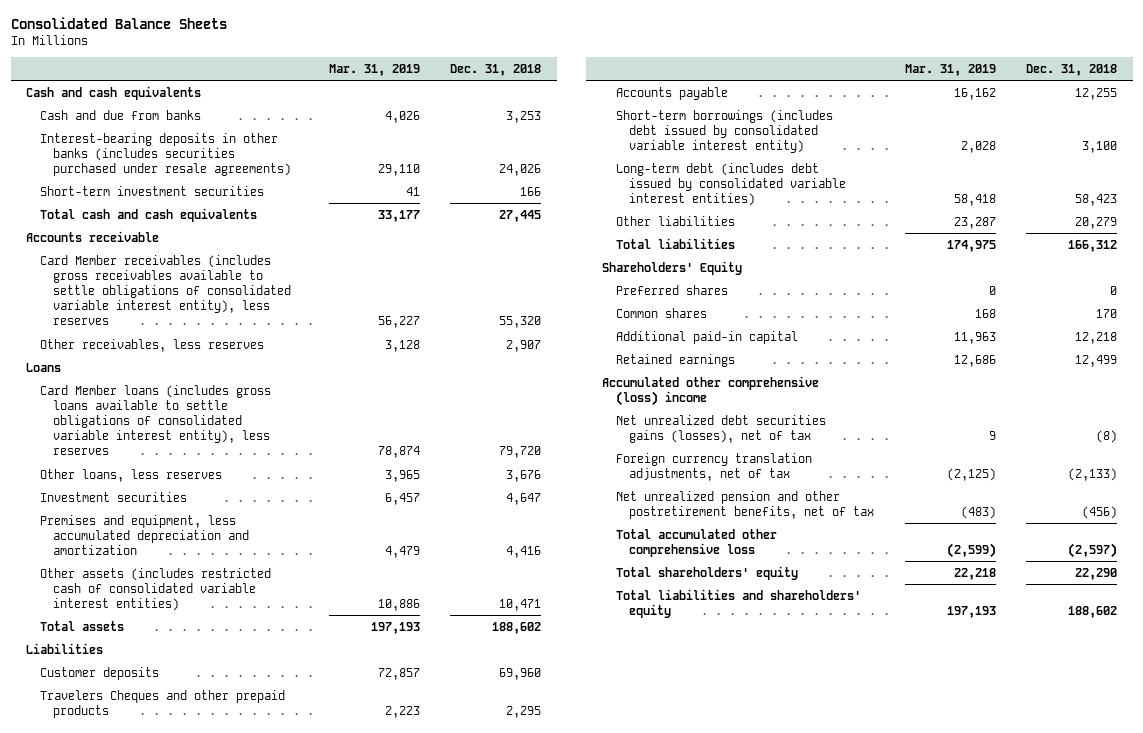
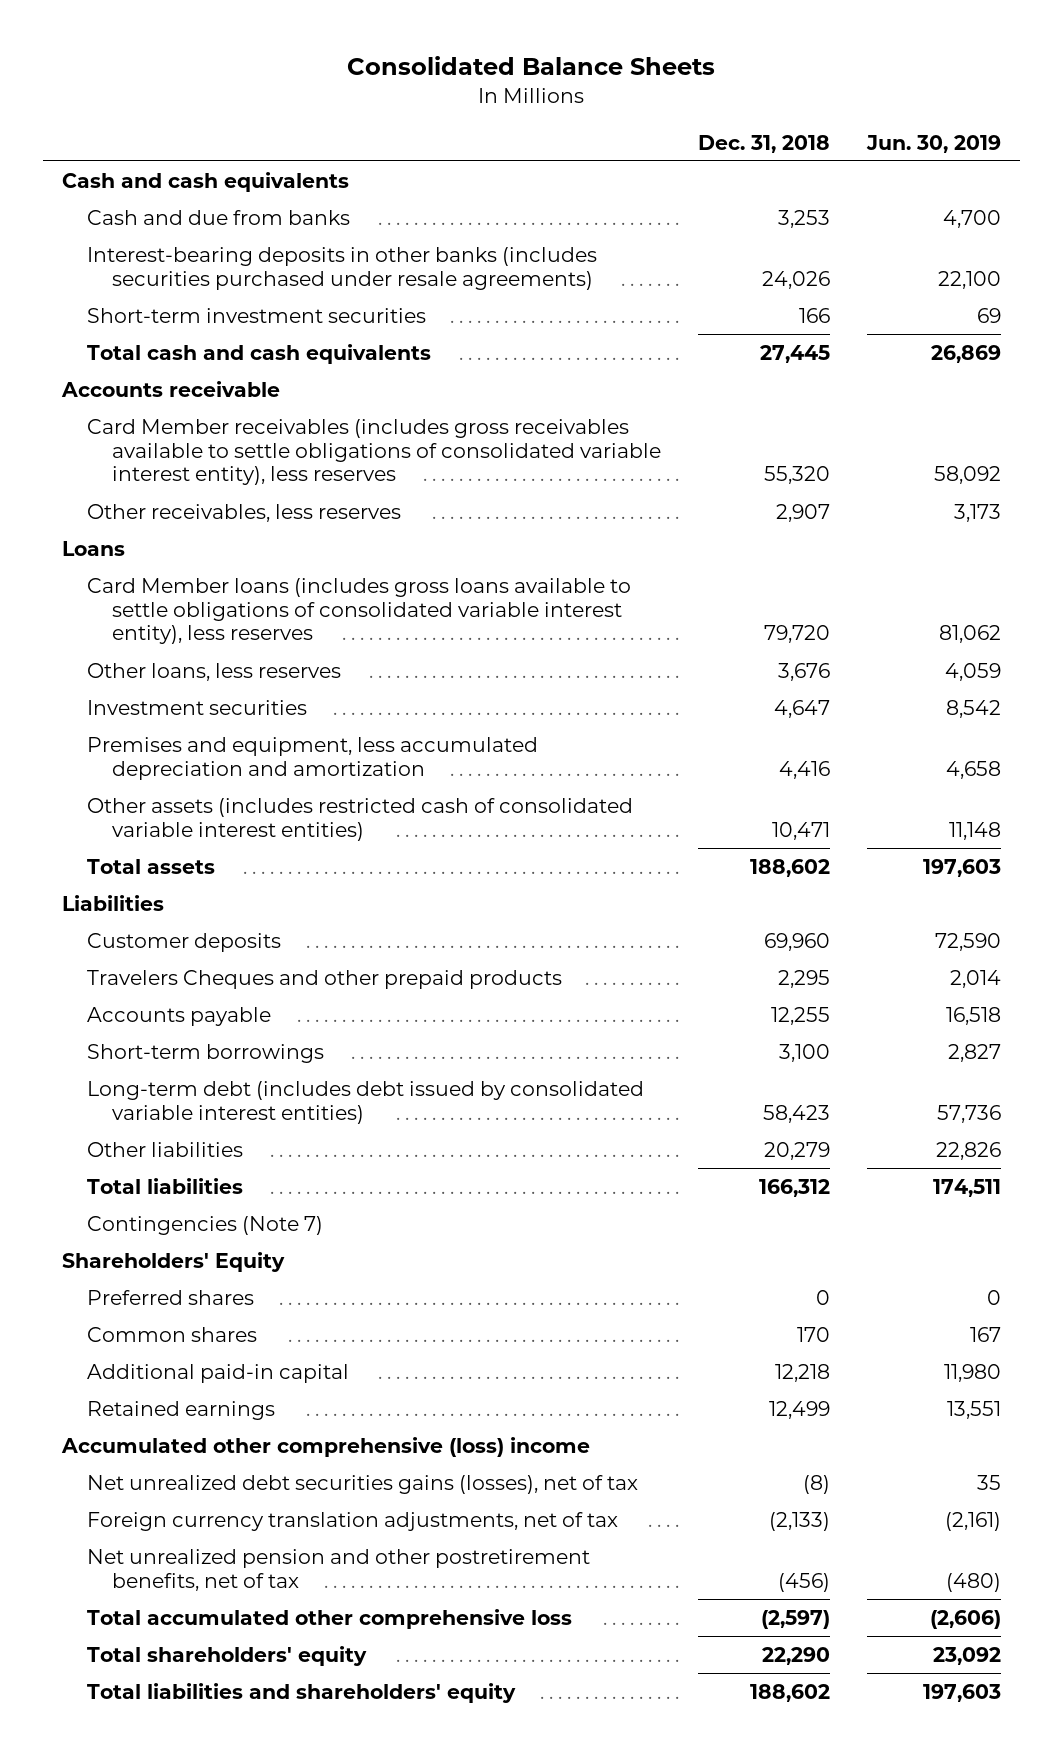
- | Mar. 31, 2019 | Dec. 31, 2018
+ | Dec. 31, 2018 | Jun. 30, 2019
- Short-term borrowings (includes debt issued by consolidated variable interest entity) | 2,028 | 3,100
+ Short-term borrowings | 3,100 | 2,827
+ Contingencies (Note 7)

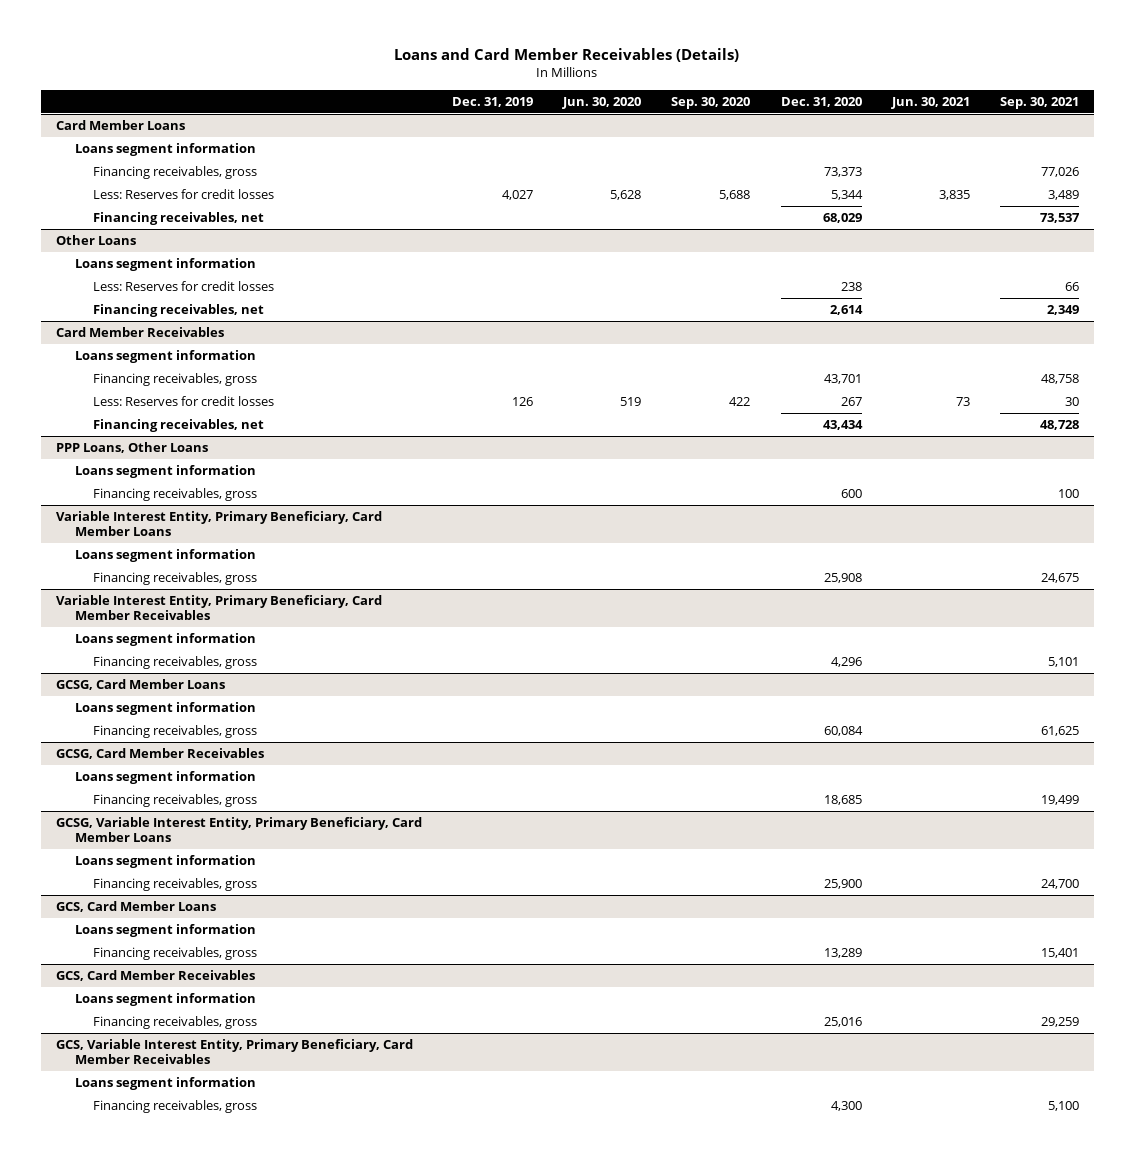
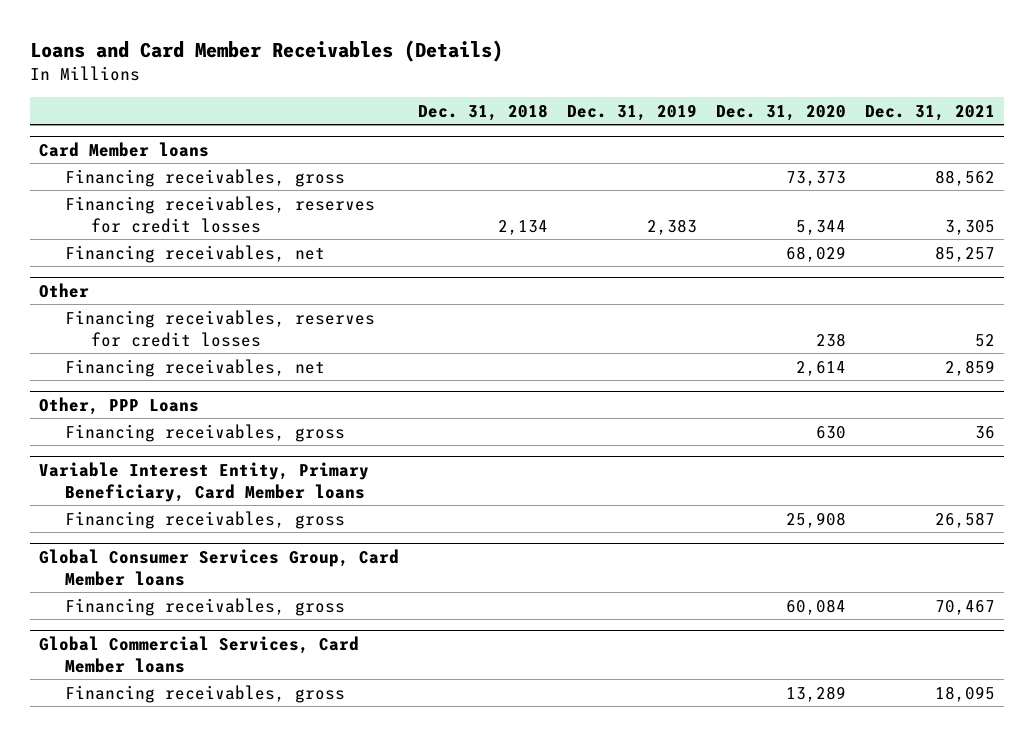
- | Dec. 31, 2019 | Jun. 30, 2020 | Sep. 30, 2020 | Dec. 31, 2020 | Jun. 30, 2021 | Sep. 30, 2021
+ | Dec. 31, 2018 | Dec. 31, 2019 | Dec. 31, 2020 | Dec. 31, 2021
- Card Member Loans
- Loans segment information
+ Card Member loans
- Less: Reserves for credit losses | 4,027 | 5,628 | 5,688 | 5,344 | 3,835 | 3,489
+ Financing receivables, reserves for credit losses | 2,134 | 2,383 | 5,344 | 3,305
- Other Loans
- Loans segment information
- Less: Reserves for credit losses | | | | 238 | | 66
+ Other
+ Financing receivables, reserves for credit losses | | | 238 | 52
- Card Member Receivables
- Loans segment information
- Financing receivables, gross | | | | 43,701 | | 48,758
- Less: Reserves for credit losses | 126 | 519 | 422 | 267 | 73 | 30
- Financing receivables, net | | | | 43,434 | | 48,728
- PPP Loans, Other Loans
- Loans segment information
- Financing receivables, gross | | | | 600 | | 100
- Variable Interest Entity, Primary Beneficiary, Card Member Loans
- Loans segment information
+ Other, PPP Loans
+ Financing receivables, gross | | | 630 | 36
+ Variable Interest Entity, Primary Beneficiary, Card Member loans
- Variable Interest Entity, Primary Beneficiary, Card Member Receivables
- Loans segment information
- Financing receivables, gross | | | | 4,296 | | 5,101
- GCSG, Card Member Loans
- Loans segment information
+ Global Consumer Services Group, Card Member loans
- GCSG, Card Member Receivables
- Loans segment information
- Financing receivables, gross | | | | 18,685 | | 19,499
- GCSG, Variable Interest Entity, Primary Beneficiary, Card Member Loans
- Loans segment information
- Financing receivables, gross | | | | 25,900 | | 24,700
- GCS, Card Member Loans
- Loans segment information
+ Global Commercial Services, Card Member loans
- GCS, Card Member Receivables
- Loans segment information
- Financing receivables, gross | | | | 25,016 | | 29,259
- GCS, Variable Interest Entity, Primary Beneficiary, Card Member Receivables
- Loans segment information
- Financing receivables, gross | | | | 4,300 | | 5,100

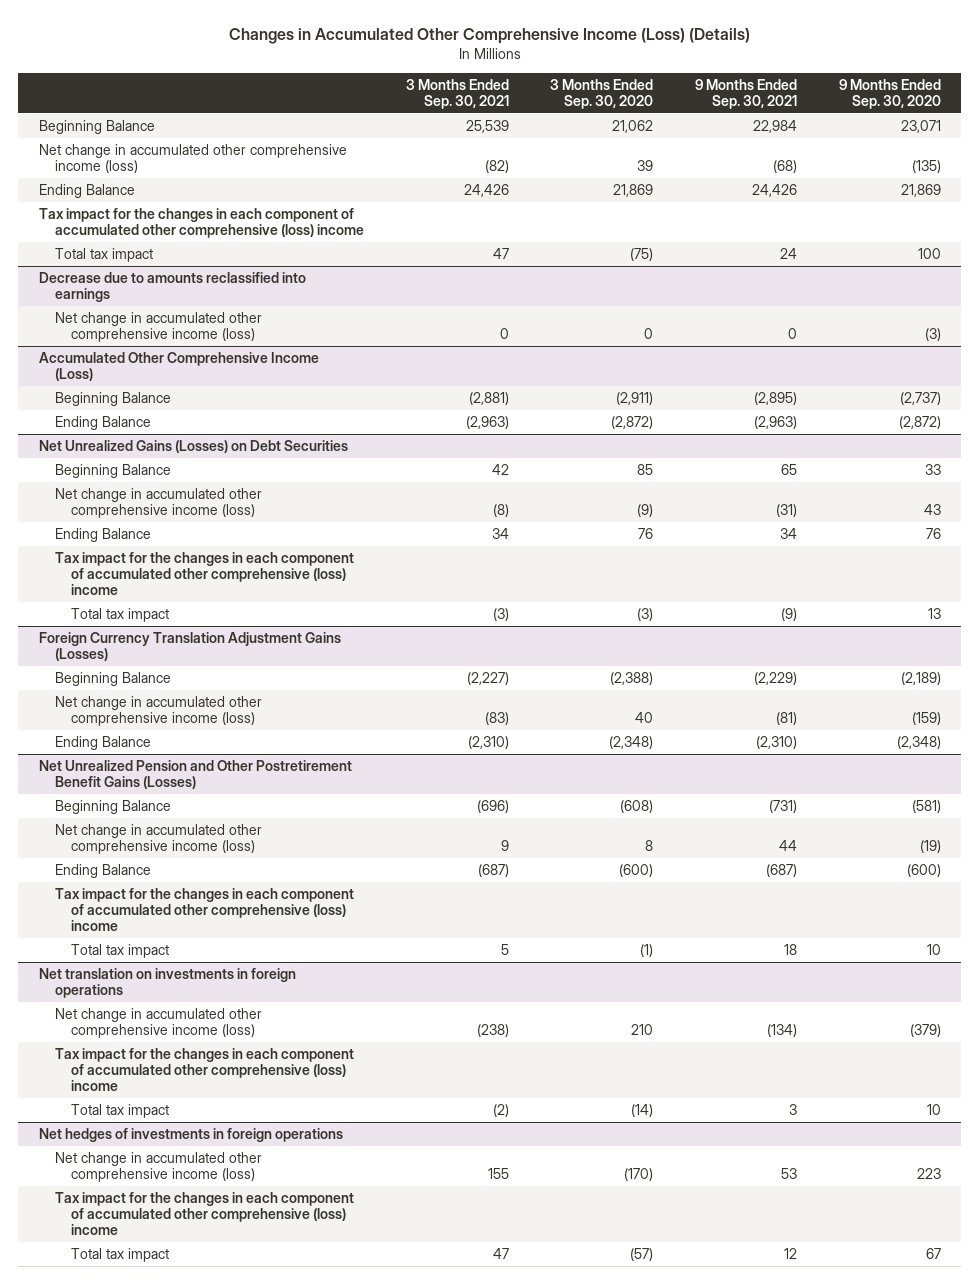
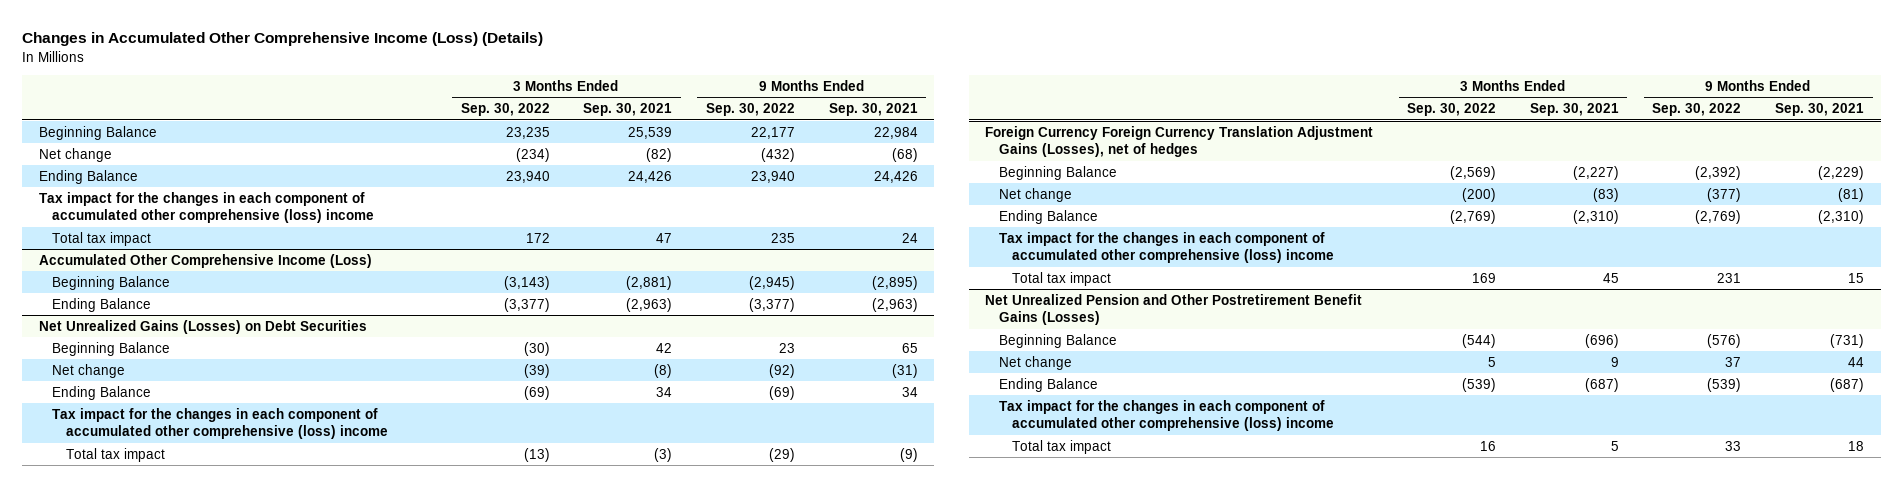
- | 3 Months Ended Sep. 30, 2021 | 3 Months Ended Sep. 30, 2020 | 9 Months Ended Sep. 30, 2021 | 9 Months Ended Sep. 30, 2020
+ | 3 Months Ended Sep. 30, 2022 | 3 Months Ended Sep. 30, 2021 | 9 Months Ended Sep. 30, 2022 | 9 Months Ended Sep. 30, 2021
- Net change in accumulated other comprehensive income (loss) | (82) | 39 | (68) | (135)
+ Net change | (234) | (82) | (432) | (68)
- Decrease due to amounts reclassified into earnings
- Net change in accumulated other comprehensive income (loss) | 0 | 0 | 0 | (3)
@ Net Unrealized Gains (Losses) on Debt Securities
- Net change in accumulated other comprehensive income (loss) | (8) | (9) | (31) | 43
+ Net change | (39) | (8) | (92) | (31)
- Foreign Currency Translation Adjustment Gains (Losses)
+ Foreign Currency Foreign Currency Translation Adjustment Gains (Losses), net of hedges
- Net change in accumulated other comprehensive income (loss) | (83) | 40 | (81) | (159)
+ Net change | (200) | (83) | (377) | (81)
+ Tax impact for the changes in each component of accumulated other comprehensive (loss) income
+ Total tax impact | 169 | 45 | 231 | 15
@ Net Unrealized Pension and Other Postretirement Benefit Gains (Losses)
- Net change in accumulated other comprehensive income (loss) | 9 | 8 | 44 | (19)
+ Net change | 5 | 9 | 37 | 44
- Net translation on investments in foreign operations
- Net change in accumulated other comprehensive income (loss) | (238) | 210 | (134) | (379)
- Tax impact for the changes in each component of accumulated other comprehensive (loss) income
- Total tax impact | (2) | (14) | 3 | 10
- Net hedges of investments in foreign operations
- Net change in accumulated other comprehensive income (loss) | 155 | (170) | 53 | 223
- Tax impact for the changes in each component of accumulated other comprehensive (loss) income
- Total tax impact | 47 | (57) | 12 | 67

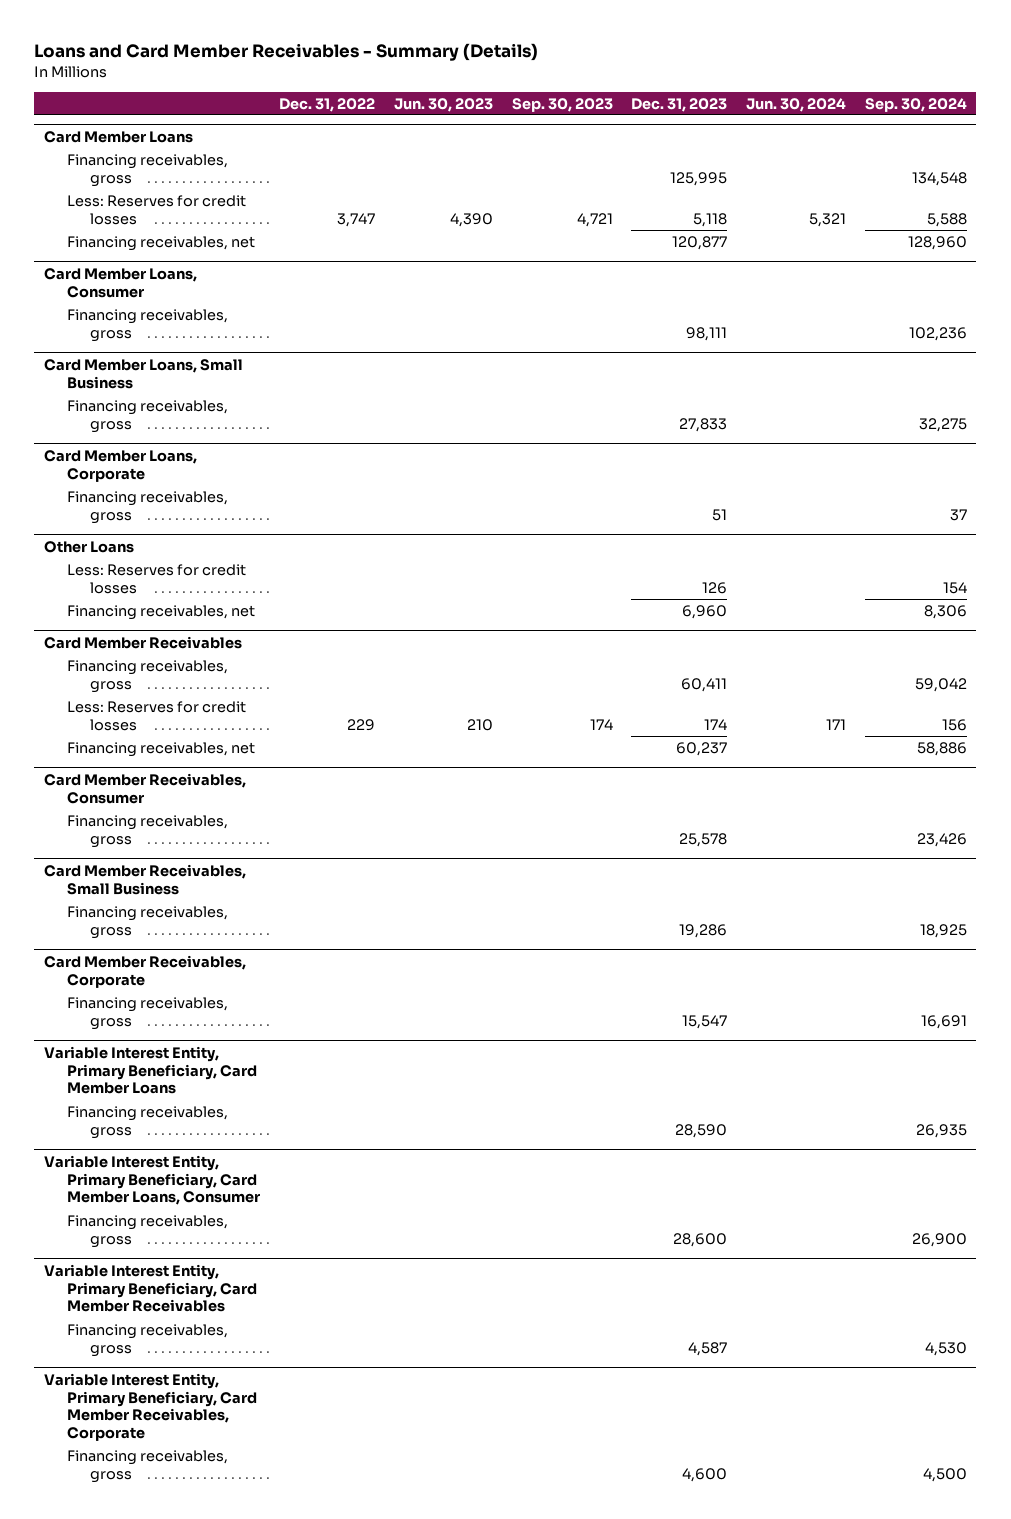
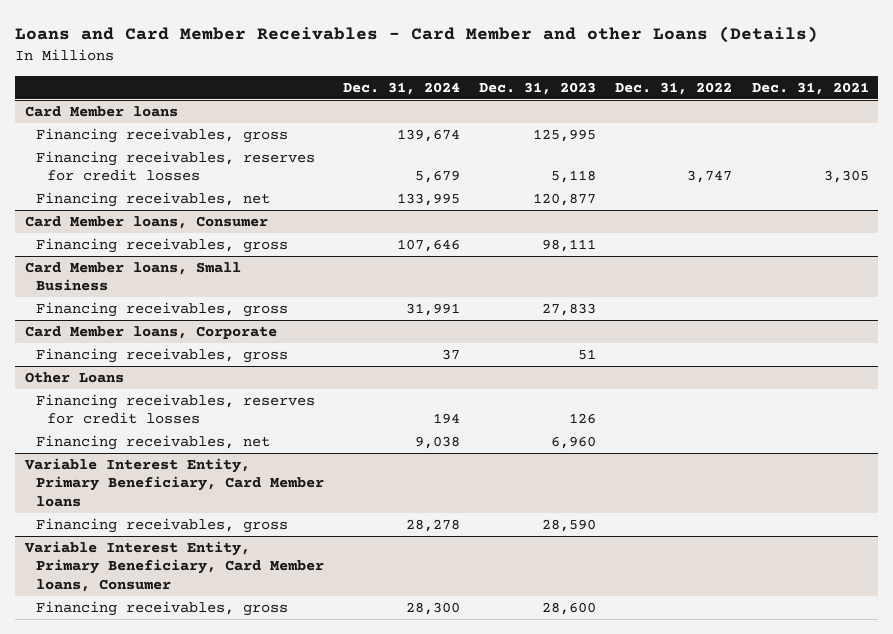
- Loans and Card Member Receivables - Summary (Details)
+ Loans and Card Member Receivables - Card Member and other Loans (Details)
- | Dec. 31, 2022 | Jun. 30, 2023 | Sep. 30, 2023 | Dec. 31, 2023 | Jun. 30, 2024 | Sep. 30, 2024
+ | Dec. 31, 2024 | Dec. 31, 2023 | Dec. 31, 2022 | Dec. 31, 2021
- Card Member Loans
+ Card Member loans
- Less: Reserves for credit losses | 3,747 | 4,390 | 4,721 | 5,118 | 5,321 | 5,588
+ Financing receivables, reserves for credit losses | 5,679 | 5,118 | 3,747 | 3,305
- Card Member Loans, Consumer
+ Card Member loans, Consumer
- Card Member Loans, Small Business
+ Card Member loans, Small Business
- Card Member Loans, Corporate
+ Card Member loans, Corporate
@ Other Loans
- Less: Reserves for credit losses | | | | 126 | | 154
+ Financing receivables, reserves for credit losses | 194 | 126 | |
- Card Member Receivables
- Financing receivables, gross | | | | 60,411 | | 59,042
- Less: Reserves for credit losses | 229 | 210 | 174 | 174 | 171 | 156
- Financing receivables, net | | | | 60,237 | | 58,886
- Card Member Receivables, Consumer
- Financing receivables, gross | | | | 25,578 | | 23,426
- Card Member Receivables, Small Business
- Financing receivables, gross | | | | 19,286 | | 18,925
- Card Member Receivables, Corporate
- Financing receivables, gross | | | | 15,547 | | 16,691
- Variable Interest Entity, Primary Beneficiary, Card Member Loans
+ Variable Interest Entity, Primary Beneficiary, Card Member loans
- Variable Interest Entity, Primary Beneficiary, Card Member Loans, Consumer
+ Variable Interest Entity, Primary Beneficiary, Card Member loans, Consumer
- Variable Interest Entity, Primary Beneficiary, Card Member Receivables
- Financing receivables, gross | | | | 4,587 | | 4,530
- Variable Interest Entity, Primary Beneficiary, Card Member Receivables, Corporate
- Financing receivables, gross | | | | 4,600 | | 4,500

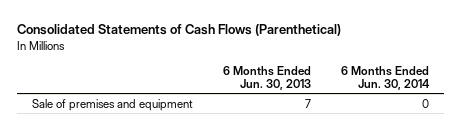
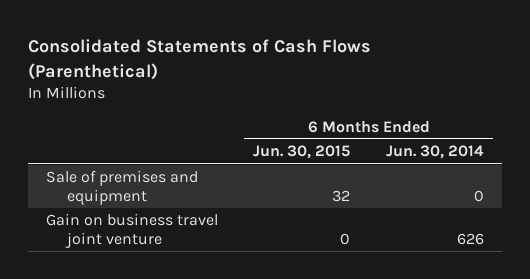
- | 6 Months Ended Jun. 30, 2013 | 6 Months Ended Jun. 30, 2014
+ | 6 Months Ended Jun. 30, 2015 | 6 Months Ended Jun. 30, 2014
+ Gain on business travel joint venture | 0 | 626

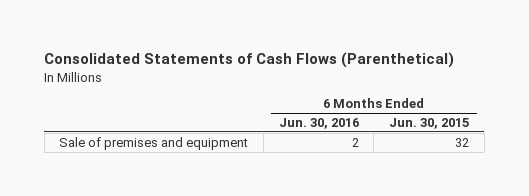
- | 6 Months Ended Jun. 30, 2015 | 6 Months Ended Jun. 30, 2014
+ | 6 Months Ended Jun. 30, 2016 | 6 Months Ended Jun. 30, 2015
- Gain on business travel joint venture | 0 | 626

